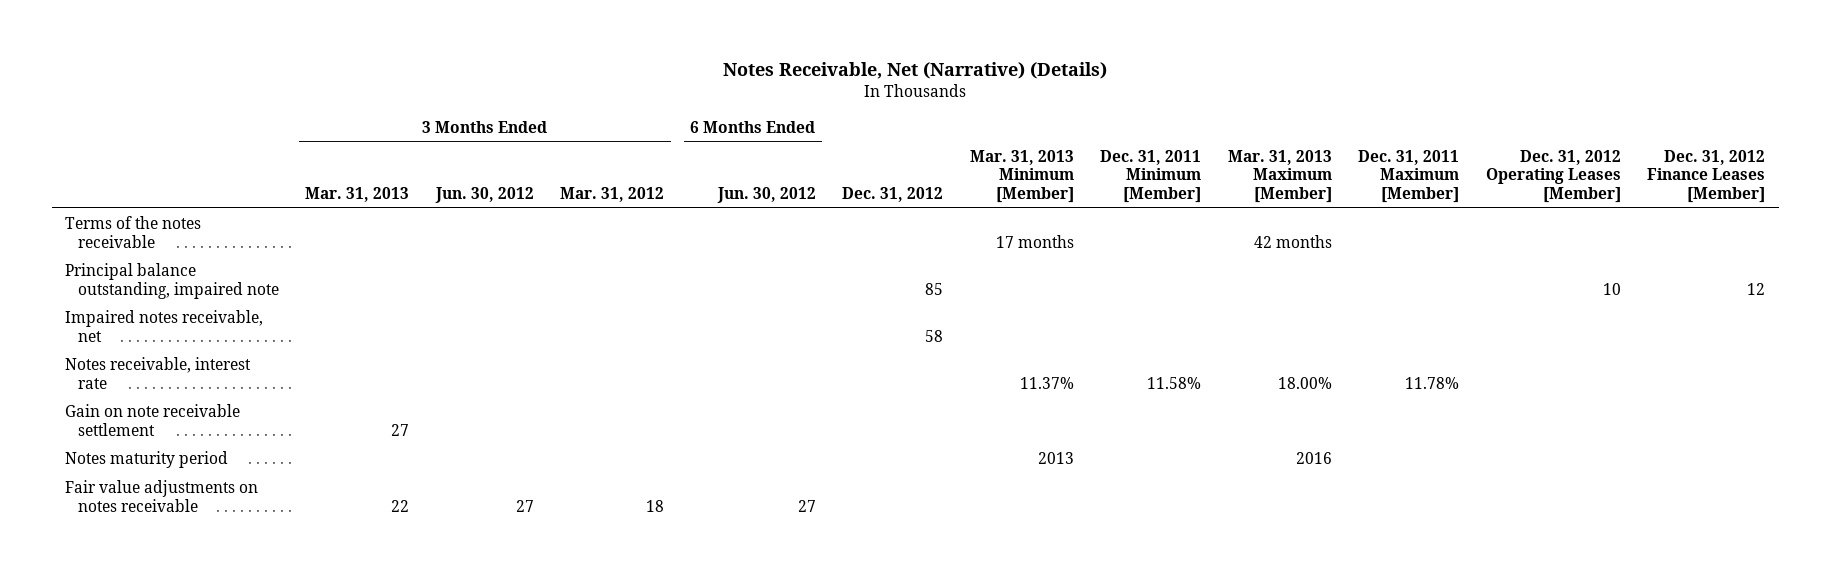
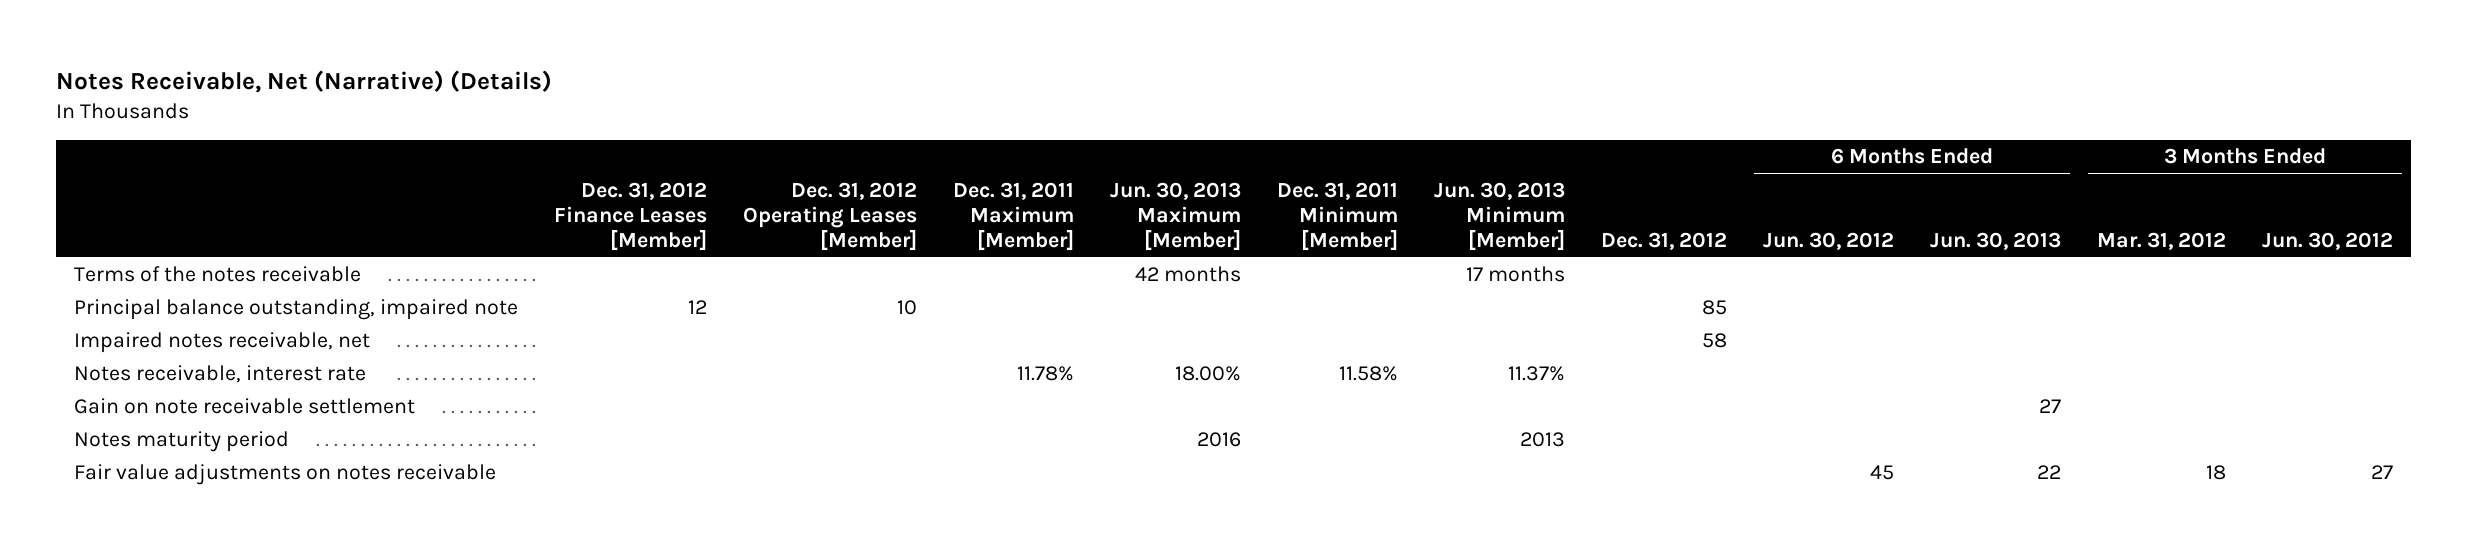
- | 3 Months Ended Mar. 31, 2013 | 3 Months Ended Jun. 30, 2012 | 3 Months Ended Mar. 31, 2012 | 6 Months Ended Jun. 30, 2012 | Dec. 31, 2012 | Mar. 31, 2013 Minimum [Member] | Dec. 31, 2011 Minimum [Member] | Mar. 31, 2013 Maximum [Member] | Dec. 31, 2011 Maximum [Member] | Dec. 31, 2012 Operating Leases [Member] | Dec. 31, 2012 Finance Leases [Member]
+ | Dec. 31, 2012 Finance Leases [Member] | Dec. 31, 2012 Operating Leases [Member] | Dec. 31, 2011 Maximum [Member] | Jun. 30, 2013 Maximum [Member] | Dec. 31, 2011 Minimum [Member] | Jun. 30, 2013 Minimum [Member] | Dec. 31, 2012 | 6 Months Ended Jun. 30, 2012 | 6 Months Ended Jun. 30, 2013 | 3 Months Ended Mar. 31, 2012 | 3 Months Ended Jun. 30, 2012
- Fair value adjustments on notes receivable | 22 | 27 | 18 | 27 | | | | | | |
+ Fair value adjustments on notes receivable | | | | | | | | 45 | 22 | 18 | 27

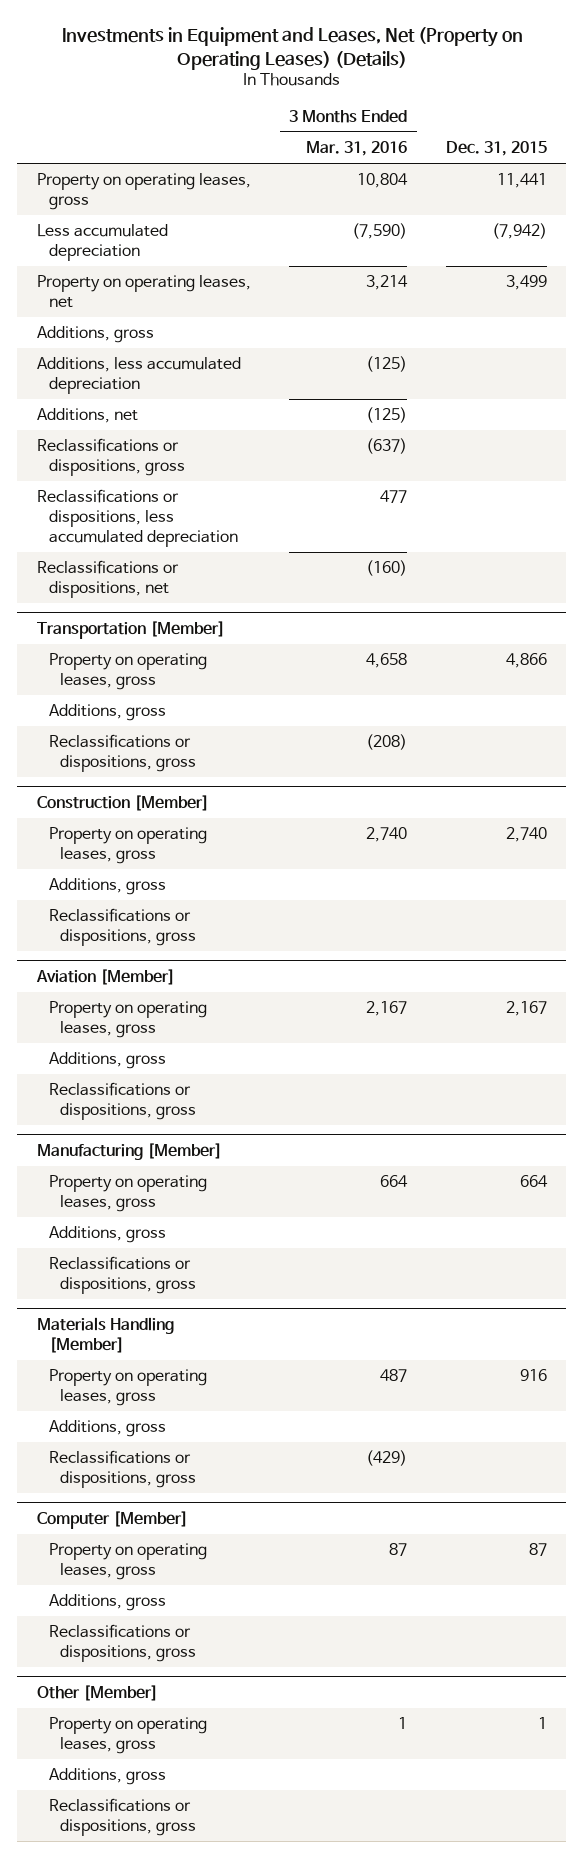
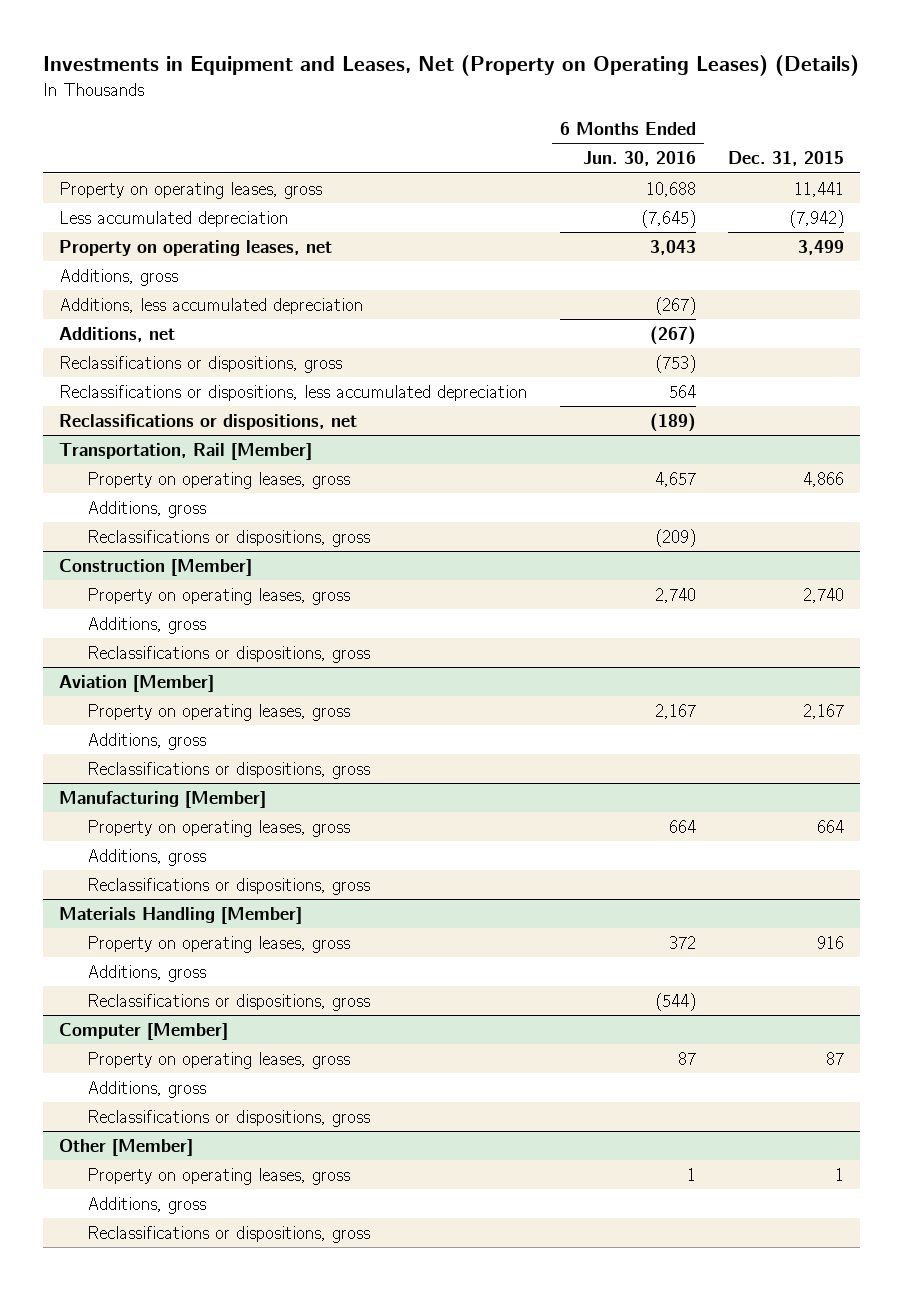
- | 3 Months Ended Mar. 31, 2016 | Dec. 31, 2015
+ | 6 Months Ended Jun. 30, 2016 | Dec. 31, 2015
- Transportation [Member]
+ Transportation, Rail [Member]

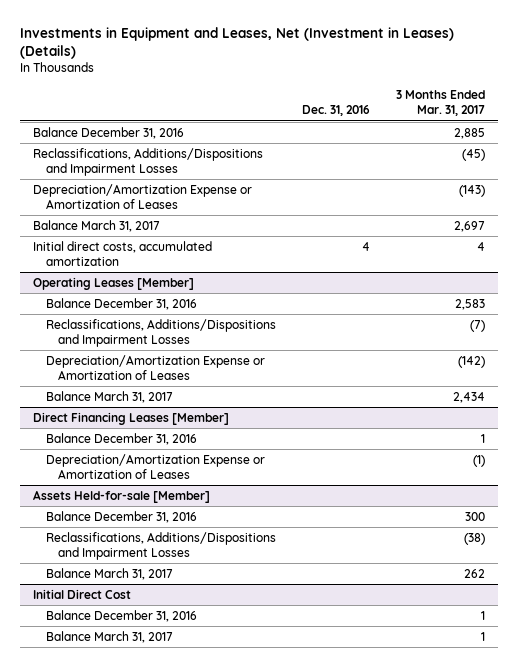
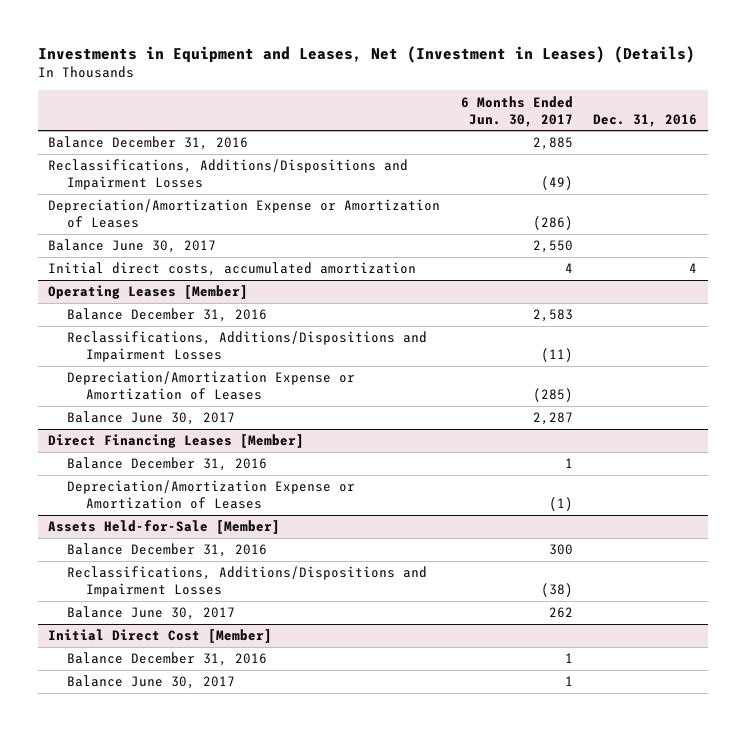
- | Dec. 31, 2016 | 3 Months Ended Mar. 31, 2017
+ | 6 Months Ended Jun. 30, 2017 | Dec. 31, 2016
- Balance March 31, 2017 | | 2,697
+ Balance June 30, 2017 | 2,550 |
@ Operating Leases [Member]
- Balance March 31, 2017 | | 2,434
+ Balance June 30, 2017 | 2,287 |
- Assets Held-for-sale [Member]
+ Assets Held-for-Sale [Member]
- Balance March 31, 2017 | | 262
- Initial Direct Cost
+ Balance June 30, 2017 | 262 |
+ Initial Direct Cost [Member]
- Balance March 31, 2017 | | 1
+ Balance June 30, 2017 | 1 |

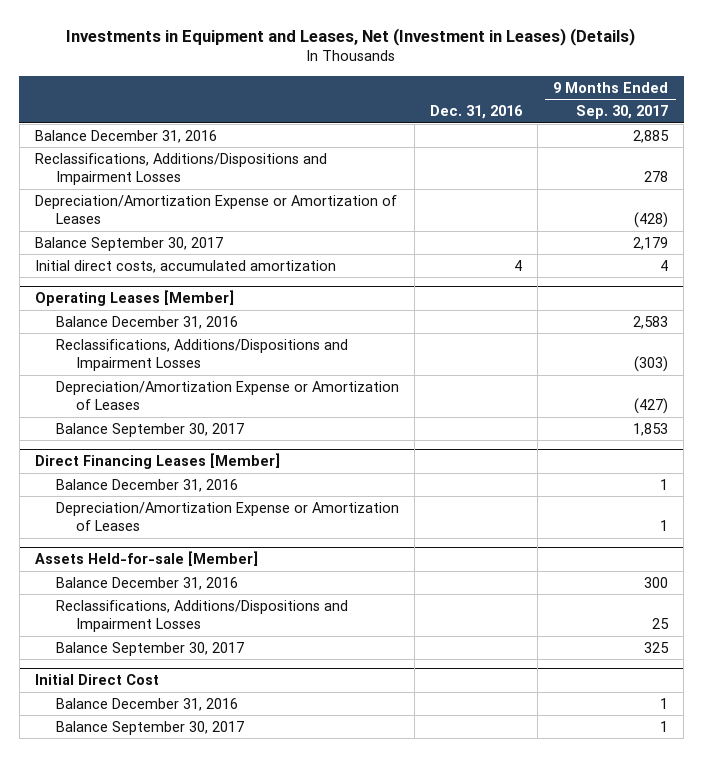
- | 6 Months Ended Jun. 30, 2017 | Dec. 31, 2016
+ | Dec. 31, 2016 | 9 Months Ended Sep. 30, 2017
- Balance June 30, 2017 | 2,550 |
+ Balance September 30, 2017 | | 2,179
@ Operating Leases [Member]
- Balance June 30, 2017 | 2,287 |
+ Balance September 30, 2017 | | 1,853
- Assets Held-for-Sale [Member]
+ Assets Held-for-sale [Member]
- Balance June 30, 2017 | 262 |
- Initial Direct Cost [Member]
+ Balance September 30, 2017 | | 325
+ Initial Direct Cost
- Balance June 30, 2017 | 1 |
+ Balance September 30, 2017 | | 1

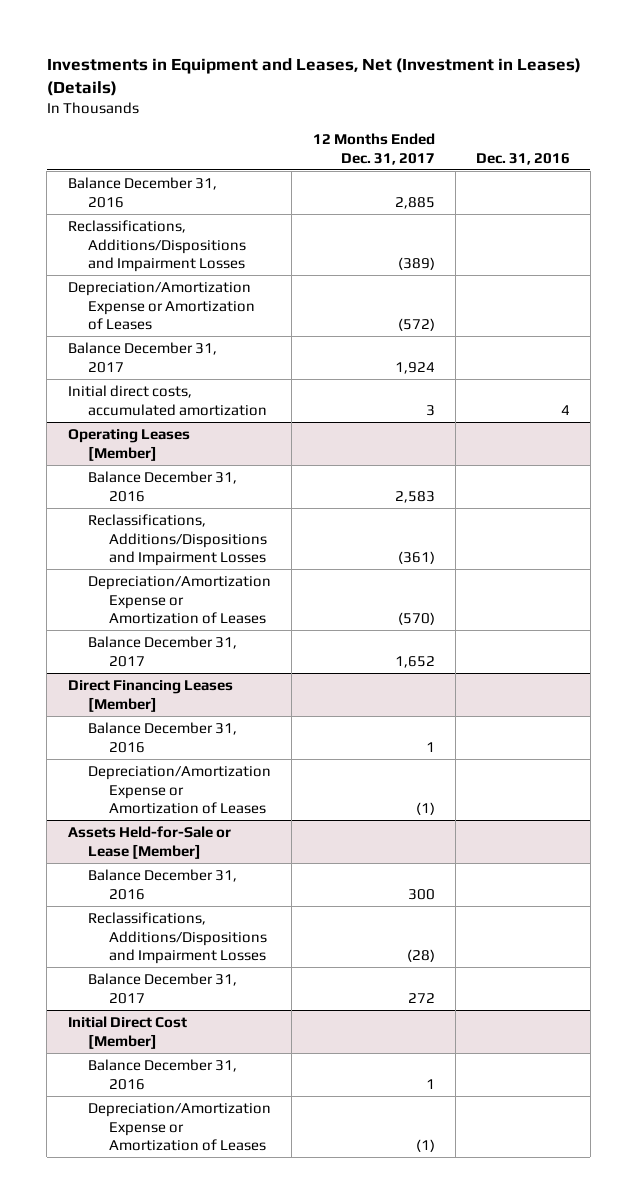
- | Dec. 31, 2016 | 9 Months Ended Sep. 30, 2017
+ | 12 Months Ended Dec. 31, 2017 | Dec. 31, 2016
- Balance September 30, 2017 | | 2,179
+ Balance December 31, 2017 | 1,924 |
@ Operating Leases [Member]
- Balance September 30, 2017 | | 1,853
+ Balance December 31, 2017 | 1,652 |
- Assets Held-for-sale [Member]
+ Assets Held-for-Sale or Lease [Member]
- Balance September 30, 2017 | | 325
- Initial Direct Cost
+ Balance December 31, 2017 | 272 |
+ Initial Direct Cost [Member]
- Balance September 30, 2017 | | 1
+ Depreciation/Amortization Expense or Amortization of Leases | (1) |

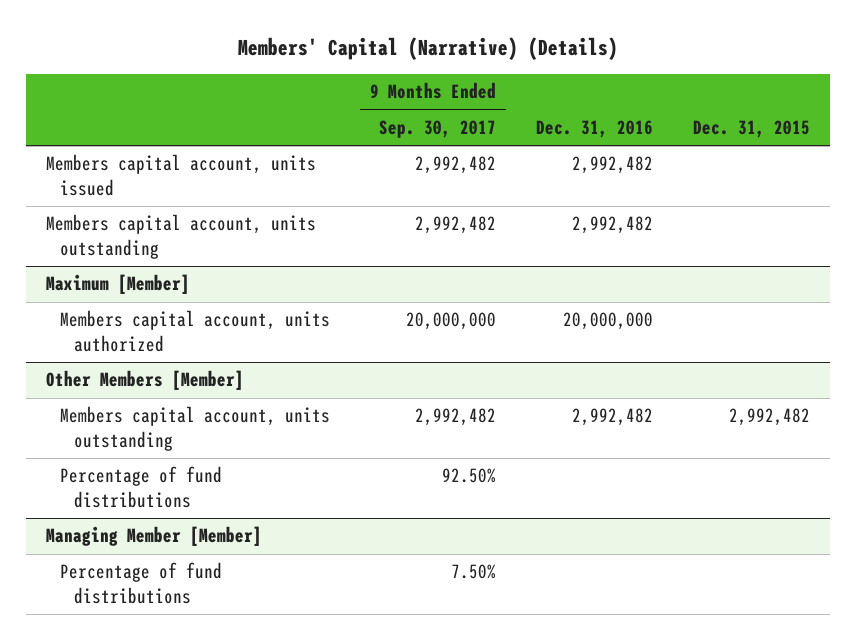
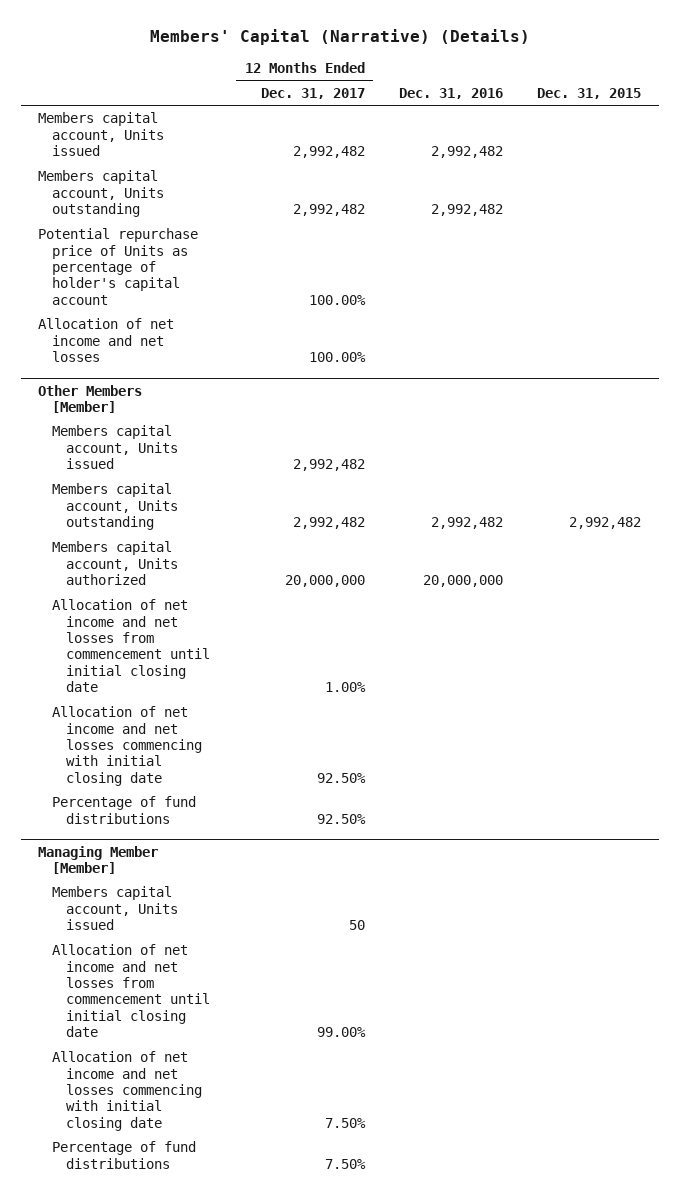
- | 9 Months Ended Sep. 30, 2017 | Dec. 31, 2016 | Dec. 31, 2015
+ | 12 Months Ended Dec. 31, 2017 | Dec. 31, 2016 | Dec. 31, 2015
- Members capital account, units issued | 2,992,482 | 2,992,482 |
- Members capital account, units outstanding | 2,992,482 | 2,992,482 |
- Maximum [Member]
- Members capital account, units authorized | 20,000,000 | 20,000,000 |
+ Members capital account, Units issued | 2,992,482 | 2,992,482 |
+ Members capital account, Units outstanding | 2,992,482 | 2,992,482 |
+ Potential repurchase price of Units as percentage of holder's capital account | 100.00% | |
+ Allocation of net income and net losses | 100.00% | |
@ Other Members [Member]
- Members capital account, units outstanding | 2,992,482 | 2,992,482 | 2,992,482
+ Members capital account, Units issued | 2,992,482 | |
+ Members capital account, Units outstanding | 2,992,482 | 2,992,482 | 2,992,482
+ Members capital account, Units authorized | 20,000,000 | 20,000,000 |
+ Allocation of net income and net losses from commencement until initial closing date | 1.00% | |
+ Allocation of net income and net losses commencing with initial closing date | 92.50% | |
@ Managing Member [Member]
+ Members capital account, Units issued | 50 | |
+ Allocation of net income and net losses from commencement until initial closing date | 99.00% | |
+ Allocation of net income and net losses commencing with initial closing date | 7.50% | |

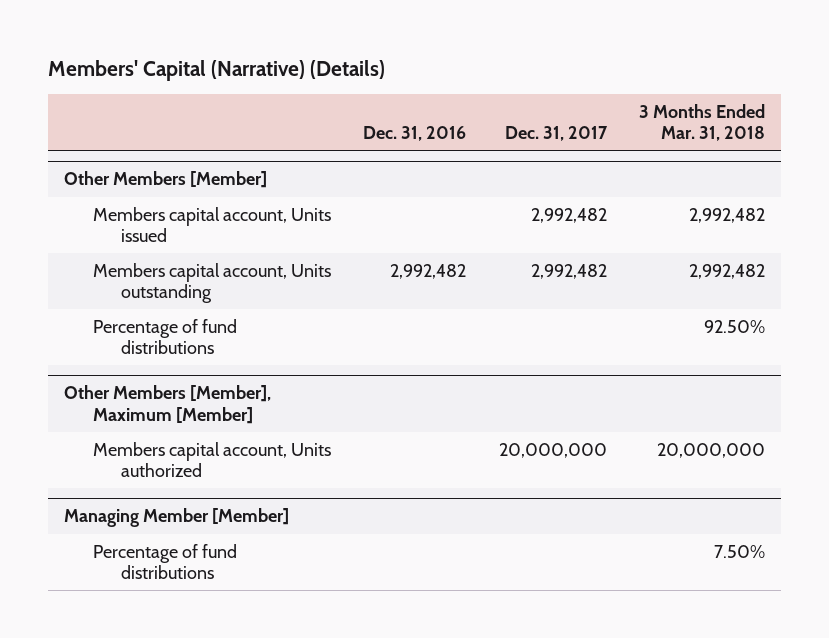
- | 12 Months Ended Dec. 31, 2017 | Dec. 31, 2016 | Dec. 31, 2015
+ | Dec. 31, 2016 | Dec. 31, 2017 | 3 Months Ended Mar. 31, 2018
- Members capital account, Units issued | 2,992,482 | 2,992,482 |
- Members capital account, Units outstanding | 2,992,482 | 2,992,482 |
- Potential repurchase price of Units as percentage of holder's capital account | 100.00% | |
- Allocation of net income and net losses | 100.00% | |
@ Other Members [Member]
- Members capital account, Units authorized | 20,000,000 | 20,000,000 |
- Allocation of net income and net losses from commencement until initial closing date | 1.00% | |
- Allocation of net income and net losses commencing with initial closing date | 92.50% | |
+ Other Members [Member], Maximum [Member]
+ Members capital account, Units authorized | | 20,000,000 | 20,000,000
@ Managing Member [Member]
- Members capital account, Units issued | 50 | |
- Allocation of net income and net losses from commencement until initial closing date | 99.00% | |
- Allocation of net income and net losses commencing with initial closing date | 7.50% | |

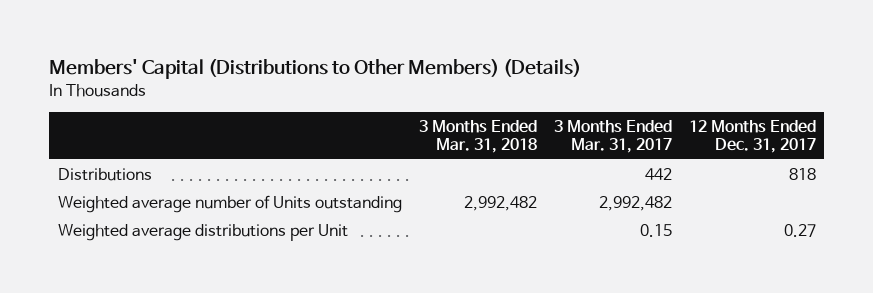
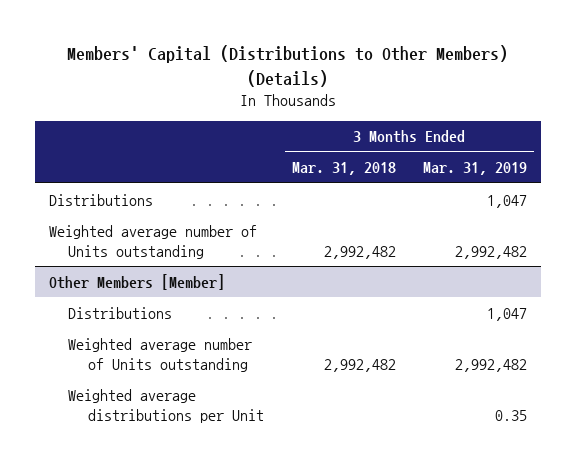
- | 3 Months Ended Mar. 31, 2018 | 3 Months Ended Mar. 31, 2017 | 12 Months Ended Dec. 31, 2017
+ | 3 Months Ended Mar. 31, 2018 | 3 Months Ended Mar. 31, 2019
- Weighted average distributions per Unit | | 0.15 | 0.27
+ Other Members [Member]
+ Distributions | | 1,047
+ Weighted average number of Units outstanding | 2,992,482 | 2,992,482
+ Weighted average distributions per Unit | | 0.35

